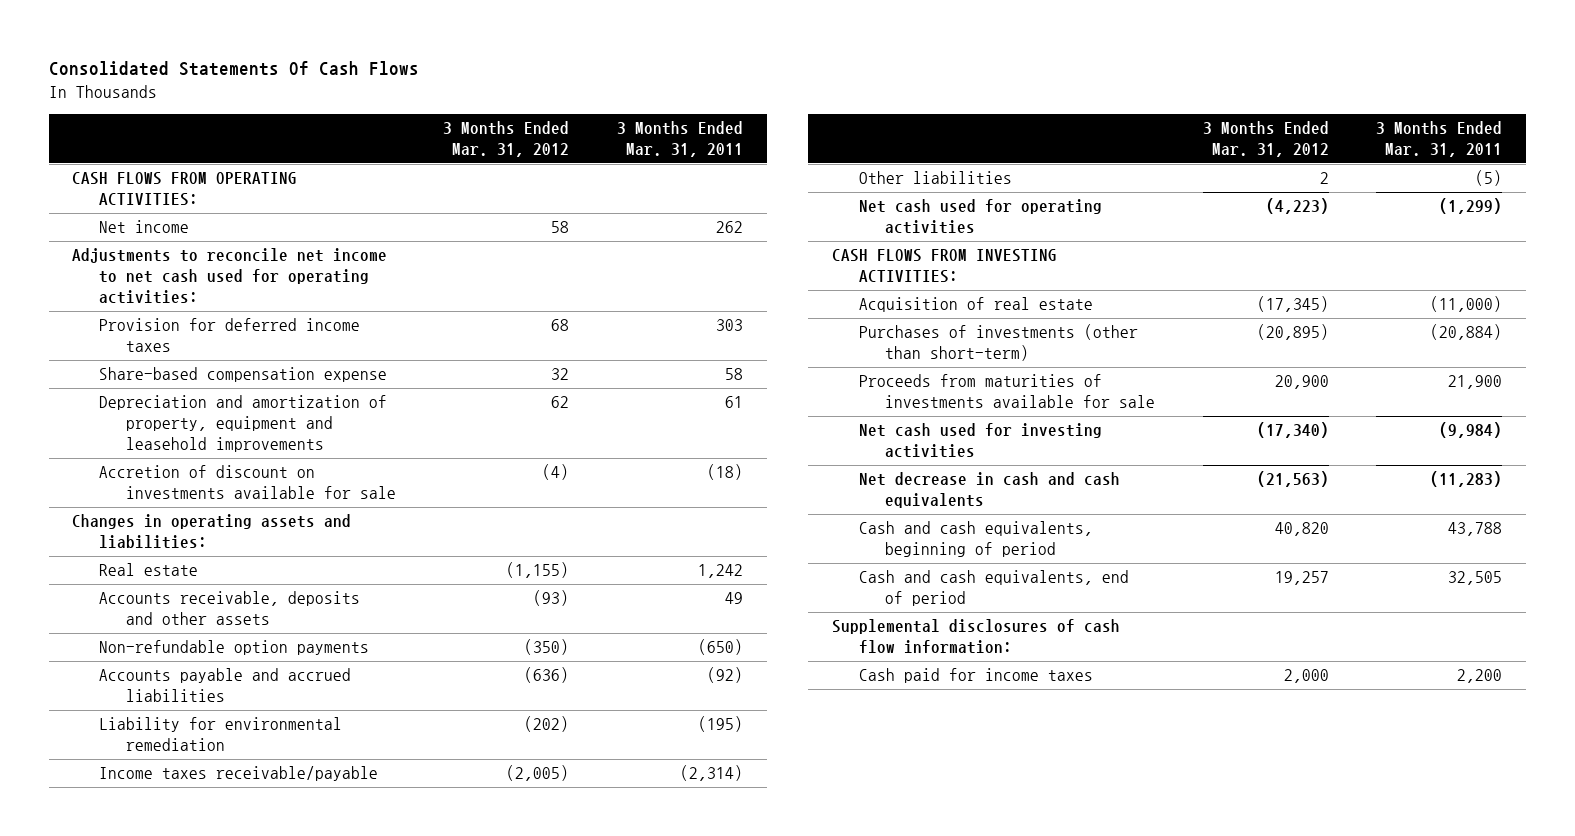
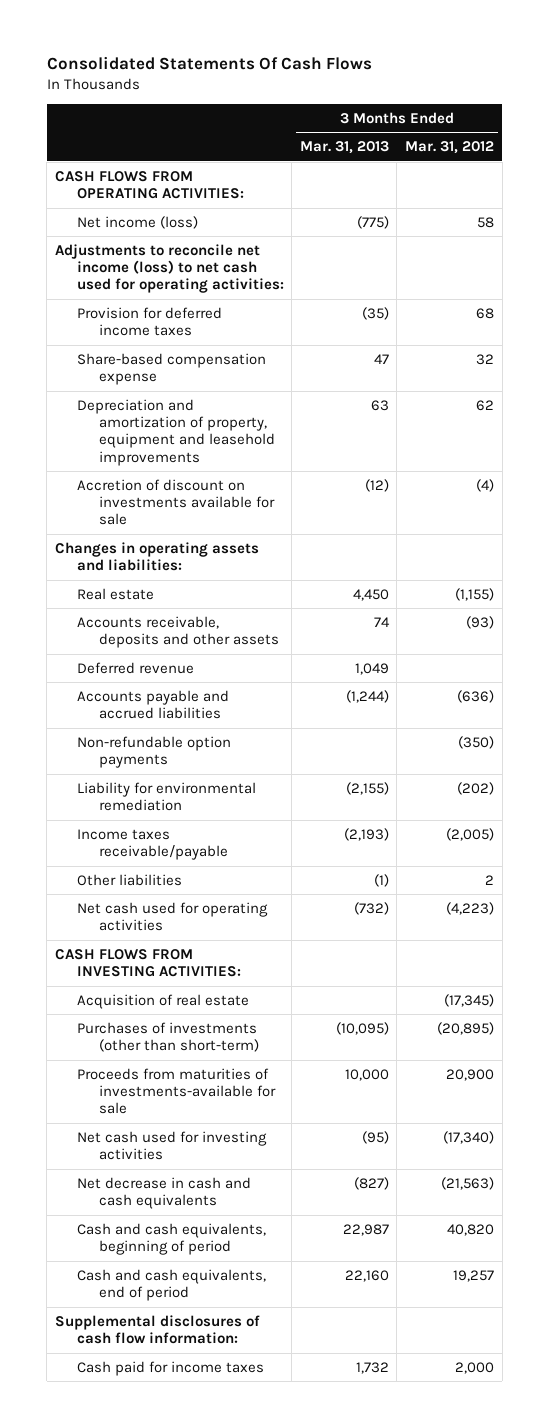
- | 3 Months Ended Mar. 31, 2012 | 3 Months Ended Mar. 31, 2011
+ | 3 Months Ended Mar. 31, 2013 | 3 Months Ended Mar. 31, 2012
- Net income | 58 | 262
- Adjustments to reconcile net income to net cash used for operating activities:
+ Net income (loss) | (775) | 58
+ Adjustments to reconcile net income (loss) to net cash used for operating activities:
+ Deferred revenue | 1,049 |
moved down: Non-refundable option payments | | (350)
- Proceeds from maturities of investments available for sale | 20,900 | 21,900
+ Proceeds from maturities of investments-available for sale | 10,000 | 20,900

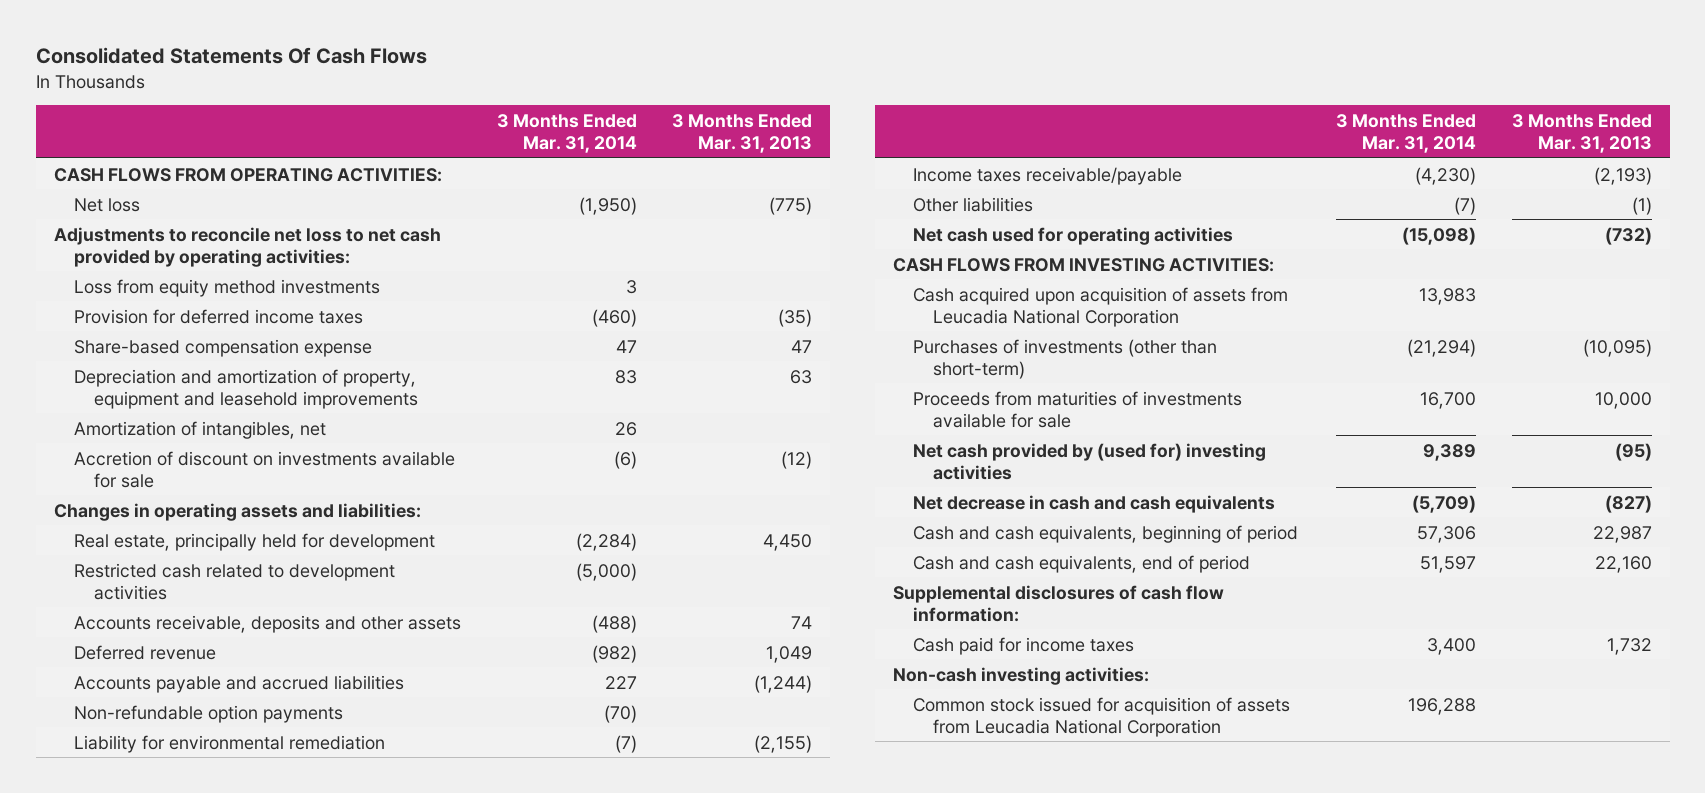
- | 3 Months Ended Mar. 31, 2013 | 3 Months Ended Mar. 31, 2012
+ | 3 Months Ended Mar. 31, 2014 | 3 Months Ended Mar. 31, 2013
- Net income (loss) | (775) | 58
- Adjustments to reconcile net income (loss) to net cash used for operating activities:
+ Net loss | (1,950) | (775)
+ Adjustments to reconcile net loss to net cash provided by operating activities:
+ Loss from equity method investments | 3 |
+ Amortization of intangibles, net | 26 |
- Real estate | 4,450 | (1,155)
+ Real estate, principally held for development | (2,284) | 4,450
+ Restricted cash related to development activities | (5,000) |
- Acquisition of real estate | | (17,345)
+ Cash acquired upon acquisition of assets from Leucadia National Corporation | 13,983 |
- Proceeds from maturities of investments-available for sale | 10,000 | 20,900
- Net cash used for investing activities | (95) | (17,340)
+ Proceeds from maturities of investments available for sale | 16,700 | 10,000
+ Net cash provided by (used for) investing activities | 9,389 | (95)
+ Non-cash investing activities:
+ Common stock issued for acquisition of assets from Leucadia National Corporation | 196,288 |

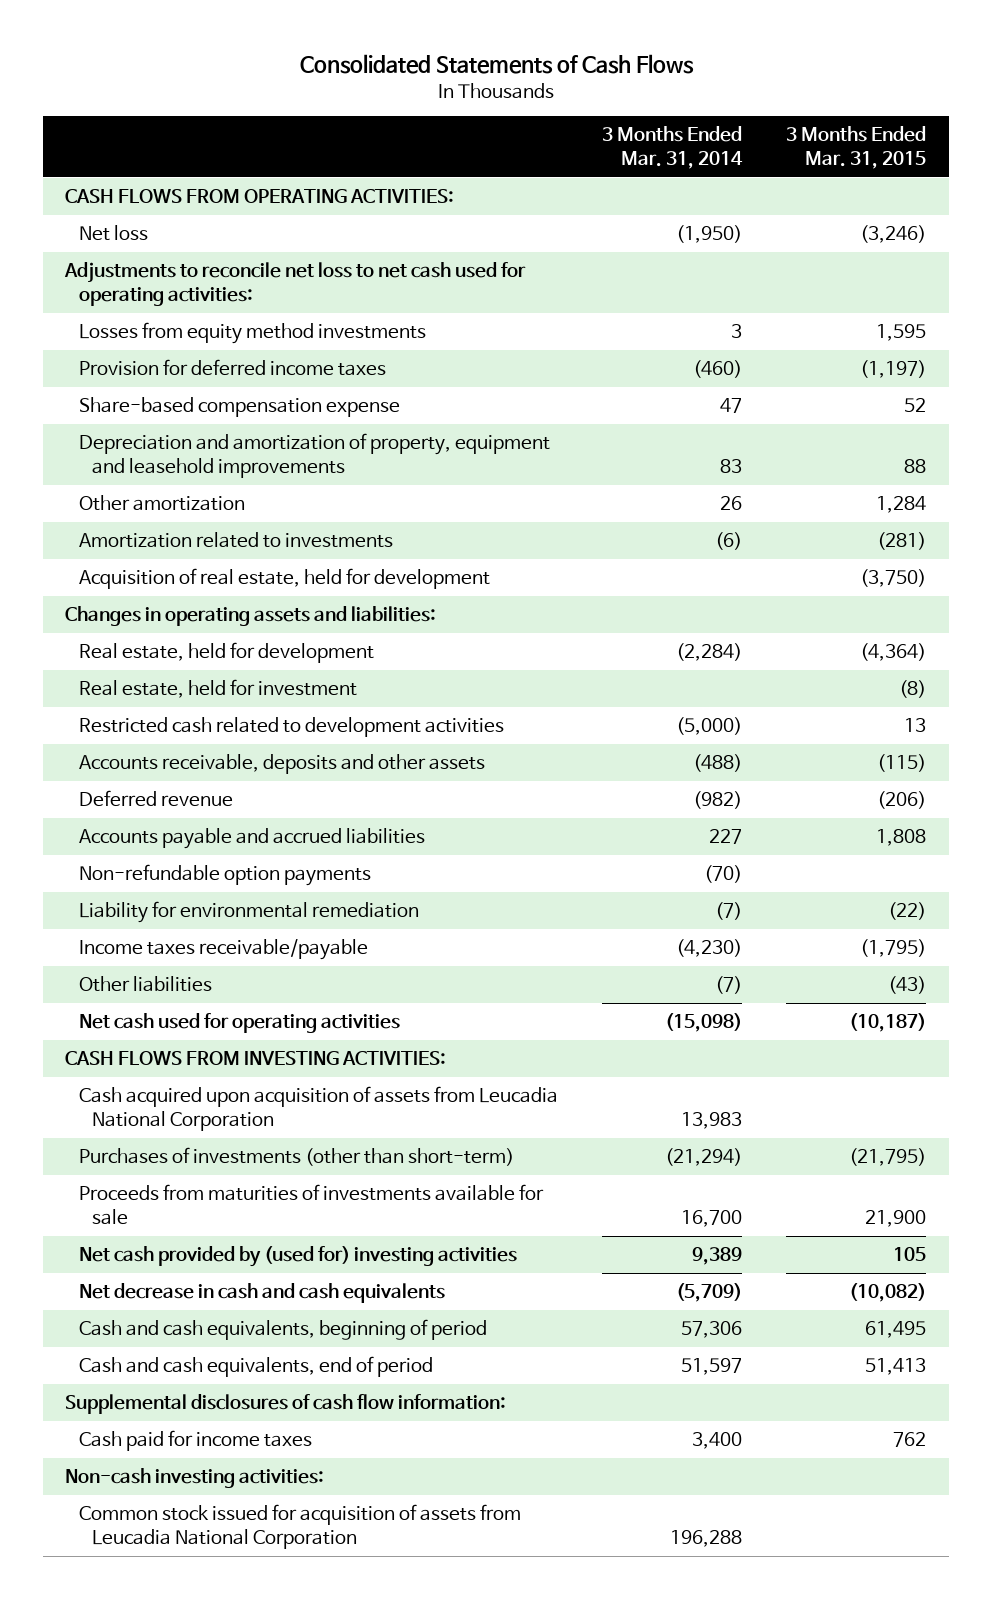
- Consolidated Statements Of Cash Flows
+ Consolidated Statements of Cash Flows
- | 3 Months Ended Mar. 31, 2014 | 3 Months Ended Mar. 31, 2013
+ | 3 Months Ended Mar. 31, 2014 | 3 Months Ended Mar. 31, 2015
- Adjustments to reconcile net loss to net cash provided by operating activities:
- Loss from equity method investments | 3 |
+ Adjustments to reconcile net loss to net cash used for operating activities:
+ Losses from equity method investments | 3 | 1,595
- Amortization of intangibles, net | 26 |
- Accretion of discount on investments available for sale | (6) | (12)
+ Other amortization | 26 | 1,284
+ Amortization related to investments | (6) | (281)
+ Acquisition of real estate, held for development | | (3,750)
- Real estate, principally held for development | (2,284) | 4,450
+ Real estate, held for development | (2,284) | (4,364)
+ Real estate, held for investment | | (8)

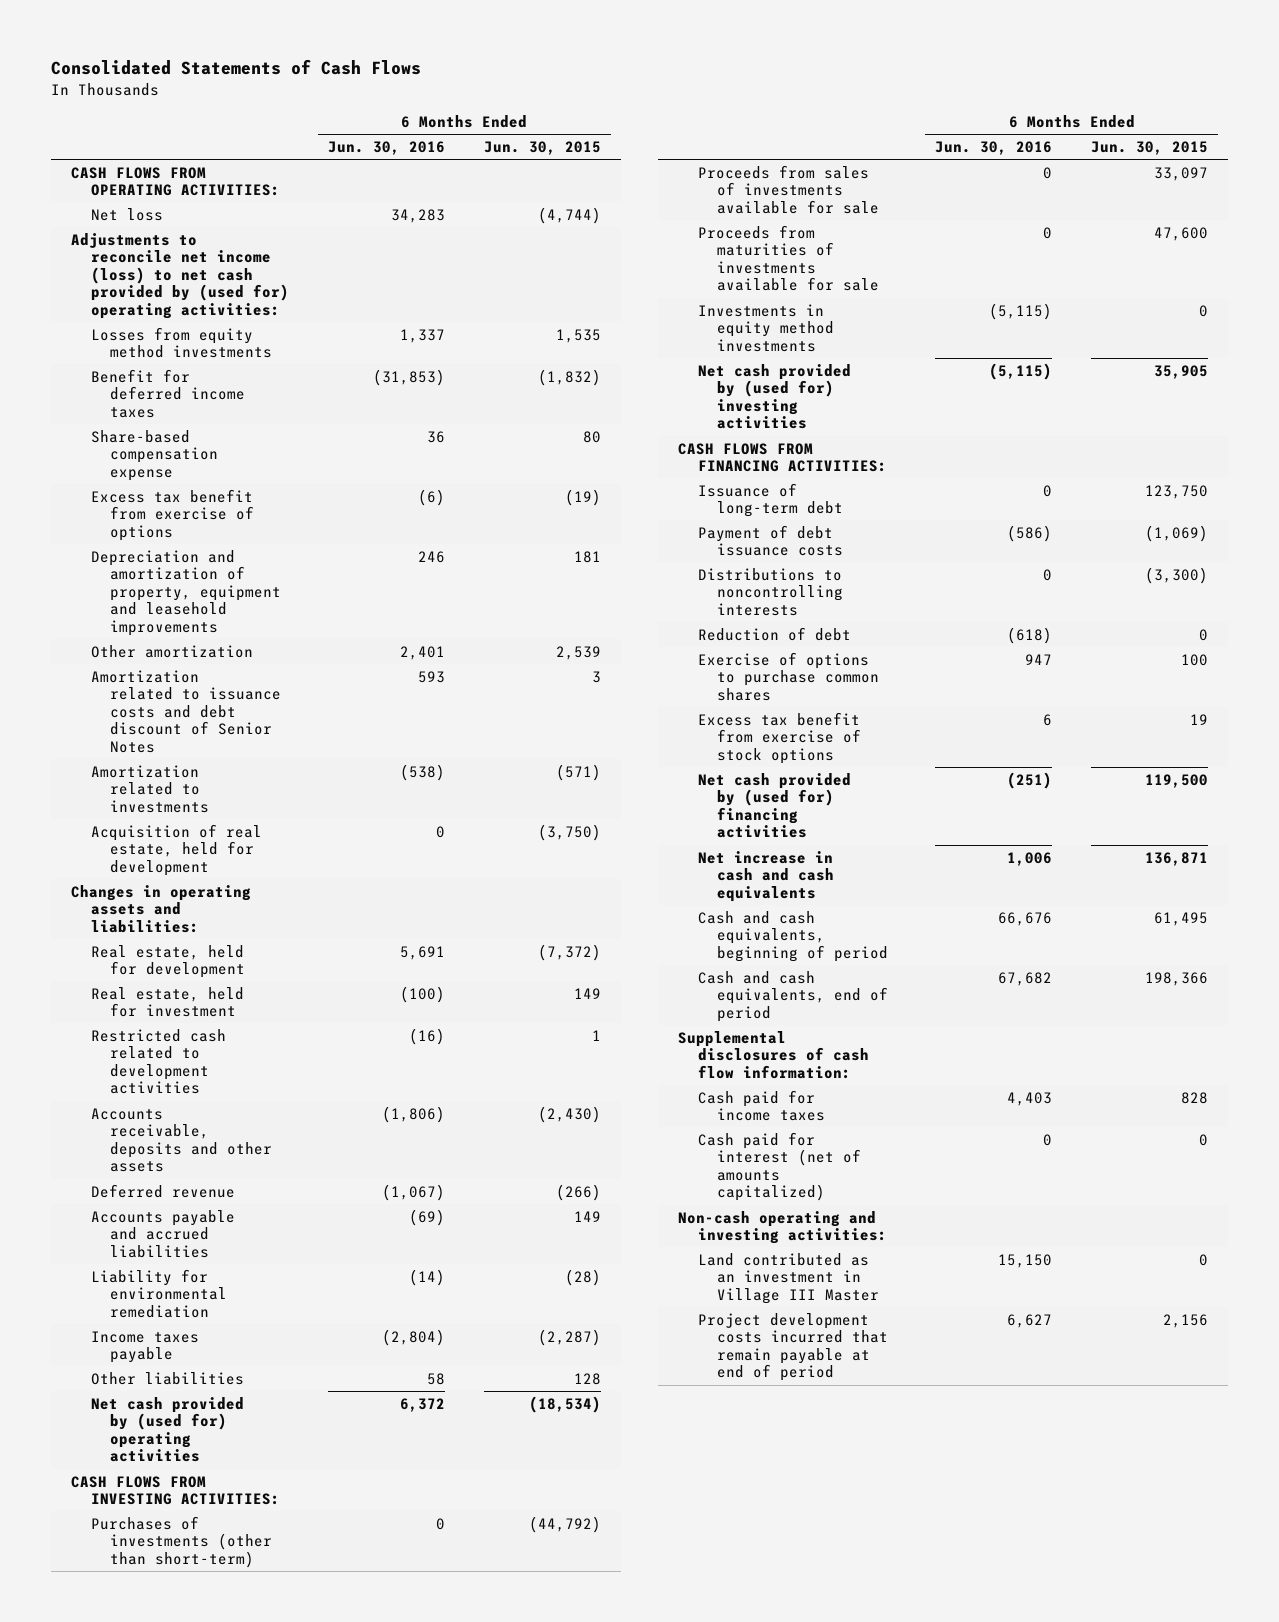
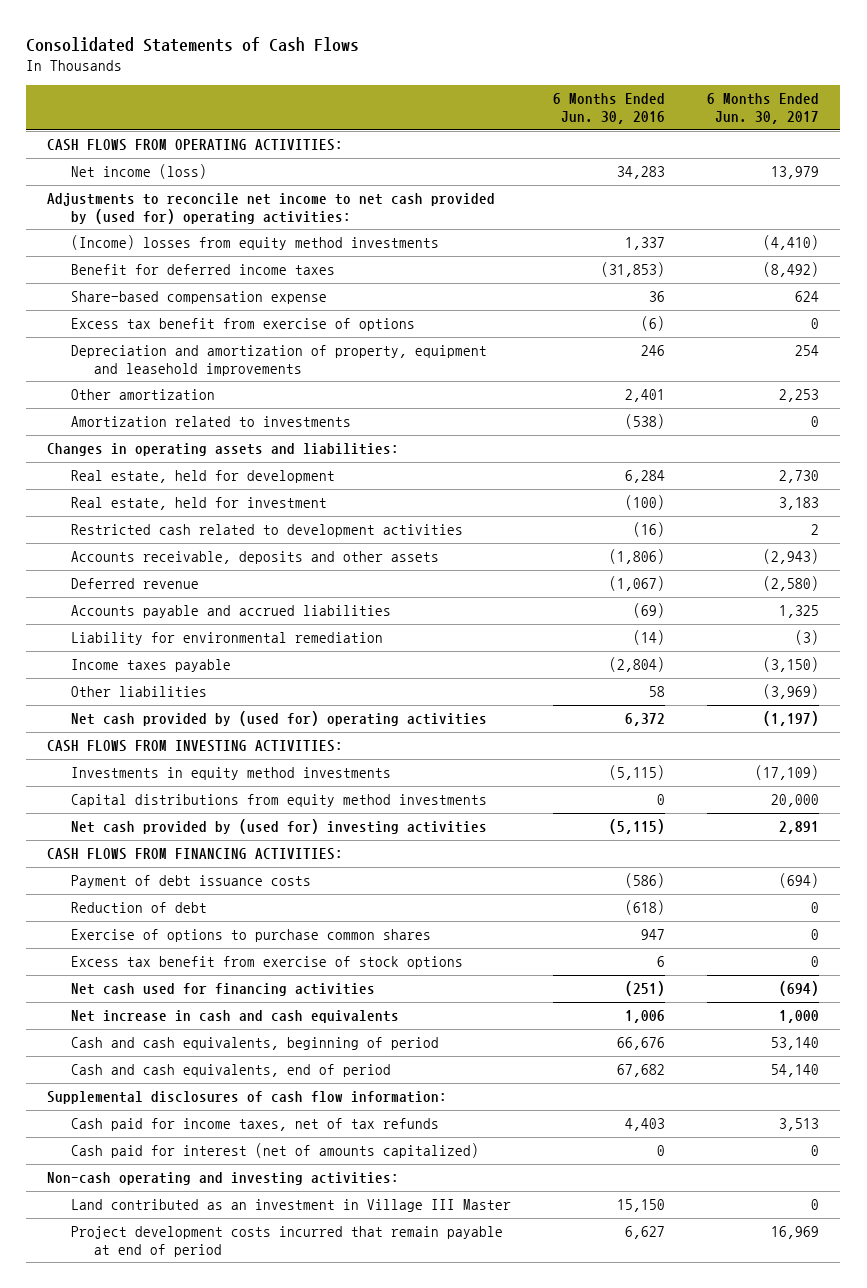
- | 6 Months Ended Jun. 30, 2016 | 6 Months Ended Jun. 30, 2015
+ | 6 Months Ended Jun. 30, 2016 | 6 Months Ended Jun. 30, 2017
- Net loss | 34,283 | (4,744)
- Adjustments to reconcile net income (loss) to net cash provided by (used for) operating activities:
- Losses from equity method investments | 1,337 | 1,535
+ Net income (loss) | 34,283 | 13,979
+ Adjustments to reconcile net income to net cash provided by (used for) operating activities:
+ (Income) losses from equity method investments | 1,337 | (4,410)
- Amortization related to issuance costs and debt discount of Senior Notes | 593 | 3
- Acquisition of real estate, held for development | 0 | (3,750)
- Real estate, held for development | 5,691 | (7,372)
+ Real estate, held for development | 6,284 | 2,730
- Purchases of investments (other than short-term) | 0 | (44,792)
- Proceeds from sales of investments available for sale | 0 | 33,097
- Proceeds from maturities of investments available for sale | 0 | 47,600
+ Capital distributions from equity method investments | 0 | 20,000
- Issuance of long-term debt | 0 | 123,750
- Distributions to noncontrolling interests | 0 | (3,300)
- Net cash provided by (used for) financing activities | (251) | 119,500
+ Net cash used for financing activities | (251) | (694)
- Cash paid for income taxes | 4,403 | 828
+ Cash paid for income taxes, net of tax refunds | 4,403 | 3,513

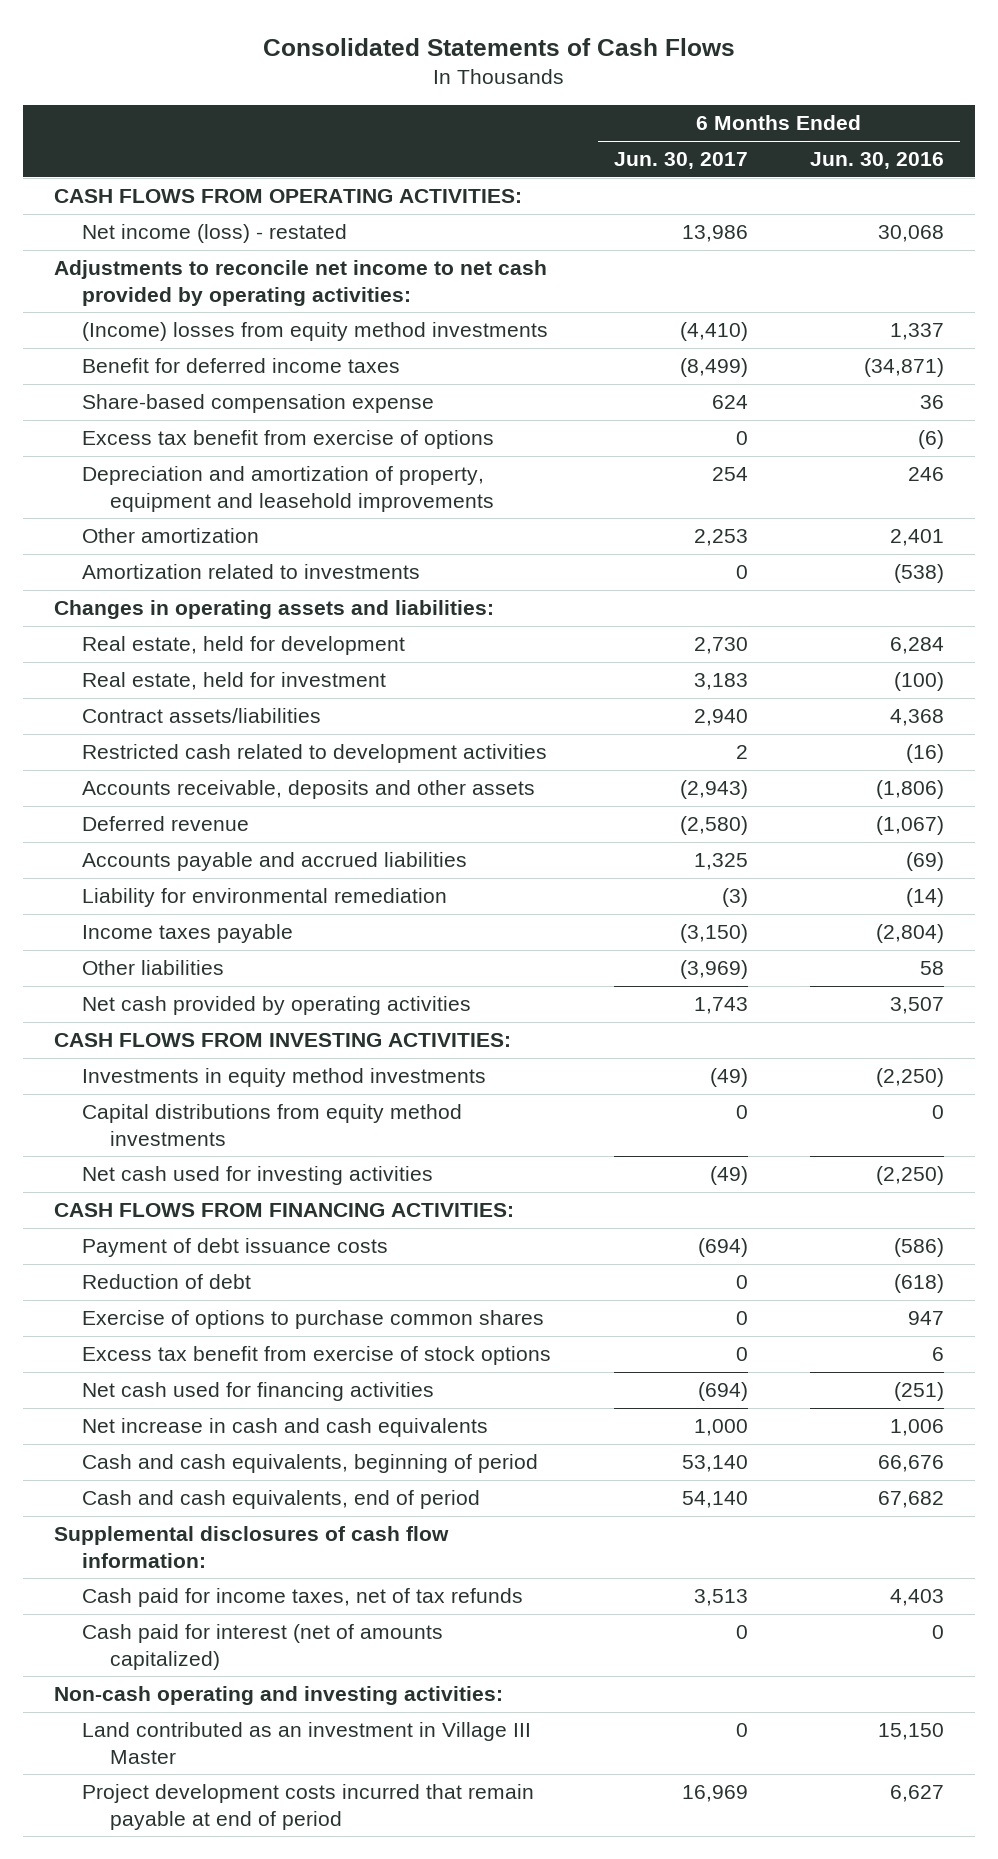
- | 6 Months Ended Jun. 30, 2016 | 6 Months Ended Jun. 30, 2017
+ | 6 Months Ended Jun. 30, 2017 | 6 Months Ended Jun. 30, 2016
- Net income (loss) | 34,283 | 13,979
- Adjustments to reconcile net income to net cash provided by (used for) operating activities:
+ Net income (loss) - restated | 13,986 | 30,068
+ Adjustments to reconcile net income to net cash provided by operating activities:
- Benefit for deferred income taxes | (31,853) | (8,492)
+ Benefit for deferred income taxes | (8,499) | (34,871)
+ Contract assets/liabilities | 2,940 | 4,368
- Net cash provided by (used for) operating activities | 6,372 | (1,197)
+ Net cash provided by operating activities | 1,743 | 3,507
- Investments in equity method investments | (5,115) | (17,109)
- Capital distributions from equity method investments | 0 | 20,000
- Net cash provided by (used for) investing activities | (5,115) | 2,891
+ Investments in equity method investments | (49) | (2,250)
+ Capital distributions from equity method investments | 0 | 0
+ Net cash used for investing activities | (49) | (2,250)

